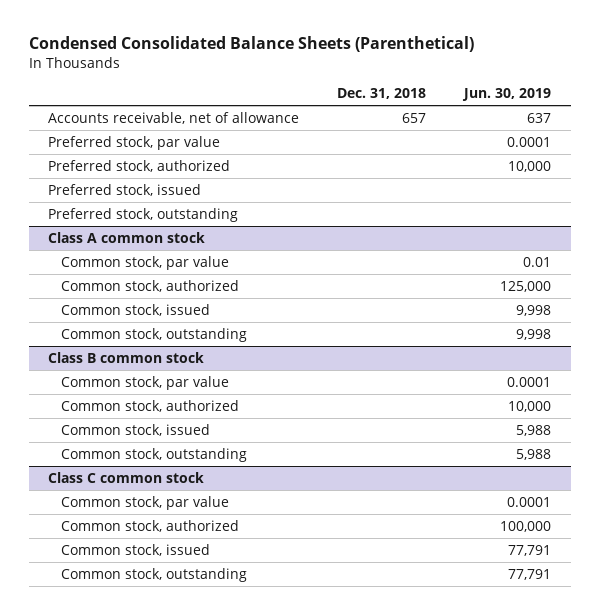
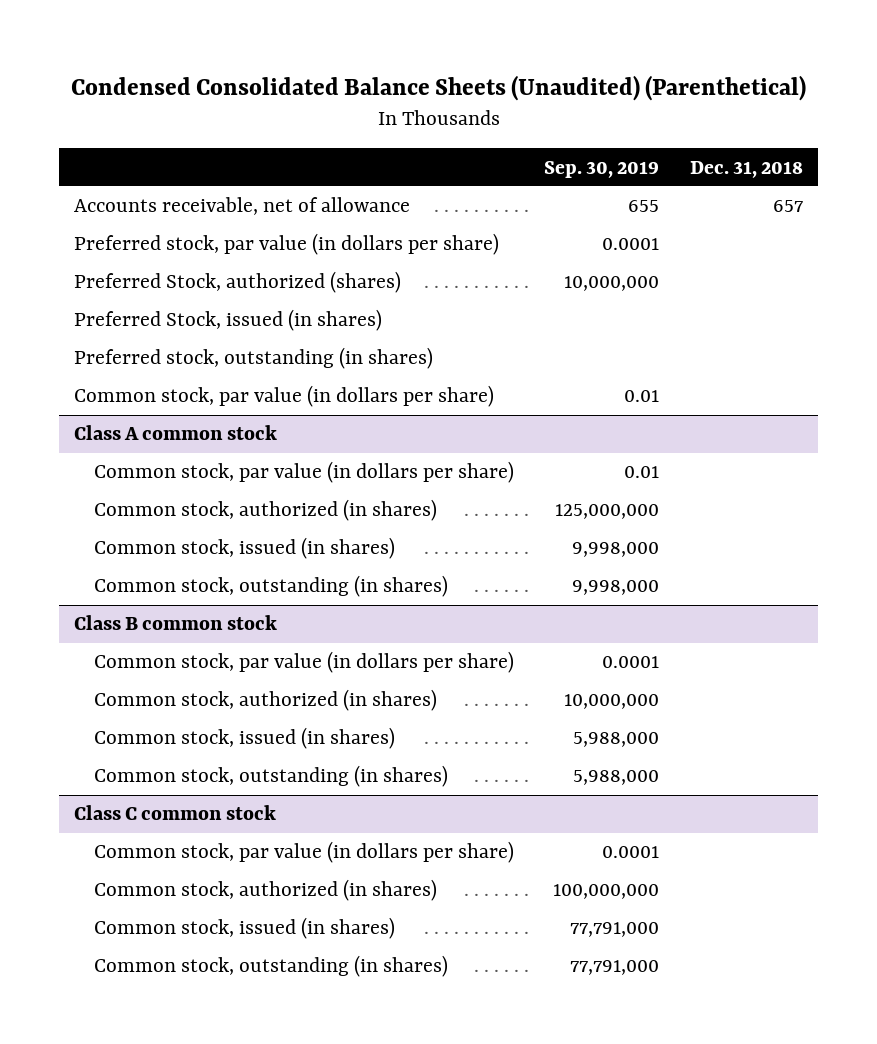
- Condensed Consolidated Balance Sheets (Parenthetical)
+ Condensed Consolidated Balance Sheets (Unaudited) (Parenthetical)
- | Dec. 31, 2018 | Jun. 30, 2019
+ | Sep. 30, 2019 | Dec. 31, 2018
- Preferred stock, par value | | 0.0001
- Preferred stock, authorized | | 10,000
- Preferred stock, issued
- Preferred stock, outstanding
+ Preferred stock, par value (in dollars per share) | 0.0001 |
+ Preferred Stock, authorized (shares) | 10,000,000 |
+ Preferred Stock, issued (in shares)
+ Preferred stock, outstanding (in shares)
+ Common stock, par value (in dollars per share) | 0.01 |
@ Class A common stock
- Common stock, par value | | 0.01
- Common stock, authorized | | 125,000
- Common stock, issued | | 9,998
- Common stock, outstanding | | 9,998
+ Common stock, par value (in dollars per share) | 0.01 |
+ Common stock, authorized (in shares) | 125,000,000 |
+ Common stock, issued (in shares) | 9,998,000 |
+ Common stock, outstanding (in shares) | 9,998,000 |
@ Class B common stock
- Common stock, par value | | 0.0001
- Common stock, authorized | | 10,000
- Common stock, issued | | 5,988
- Common stock, outstanding | | 5,988
+ Common stock, par value (in dollars per share) | 0.0001 |
+ Common stock, authorized (in shares) | 10,000,000 |
+ Common stock, issued (in shares) | 5,988,000 |
+ Common stock, outstanding (in shares) | 5,988,000 |
@ Class C common stock
- Common stock, par value | | 0.0001
- Common stock, authorized | | 100,000
- Common stock, issued | | 77,791
- Common stock, outstanding | | 77,791
+ Common stock, par value (in dollars per share) | 0.0001 |
+ Common stock, authorized (in shares) | 100,000,000 |
+ Common stock, issued (in shares) | 77,791,000 |
+ Common stock, outstanding (in shares) | 77,791,000 |

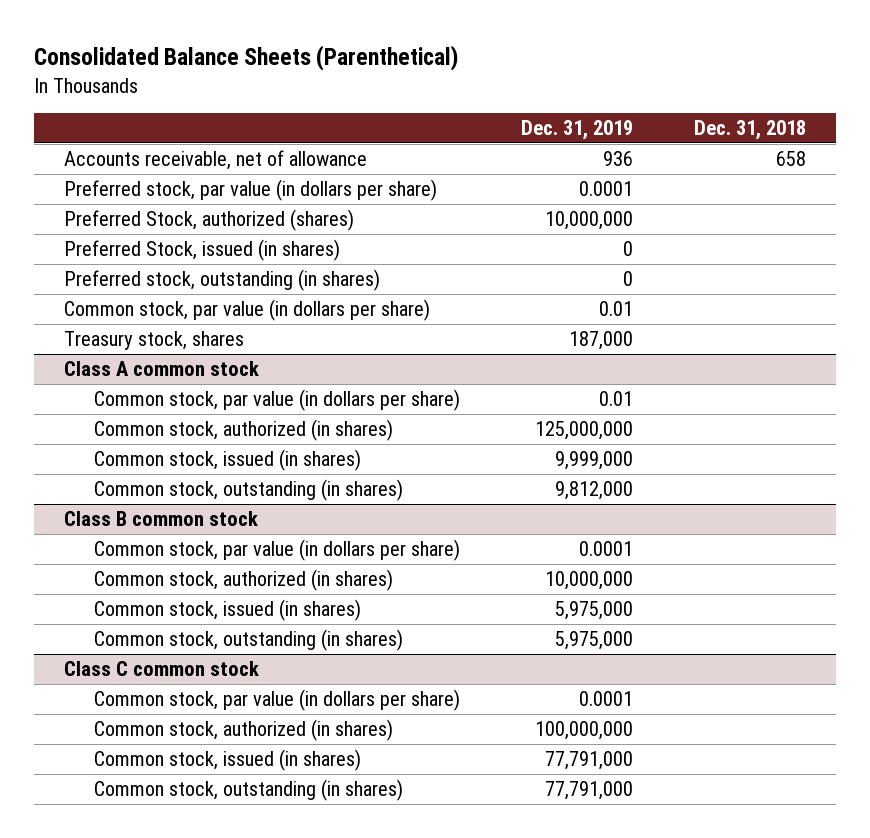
- Condensed Consolidated Balance Sheets (Unaudited) (Parenthetical)
+ Consolidated Balance Sheets (Parenthetical)
- | Sep. 30, 2019 | Dec. 31, 2018
+ | Dec. 31, 2019 | Dec. 31, 2018
- Accounts receivable, net of allowance | 655 | 657
+ Accounts receivable, net of allowance | 936 | 658
+ Treasury stock, shares | 187,000 |

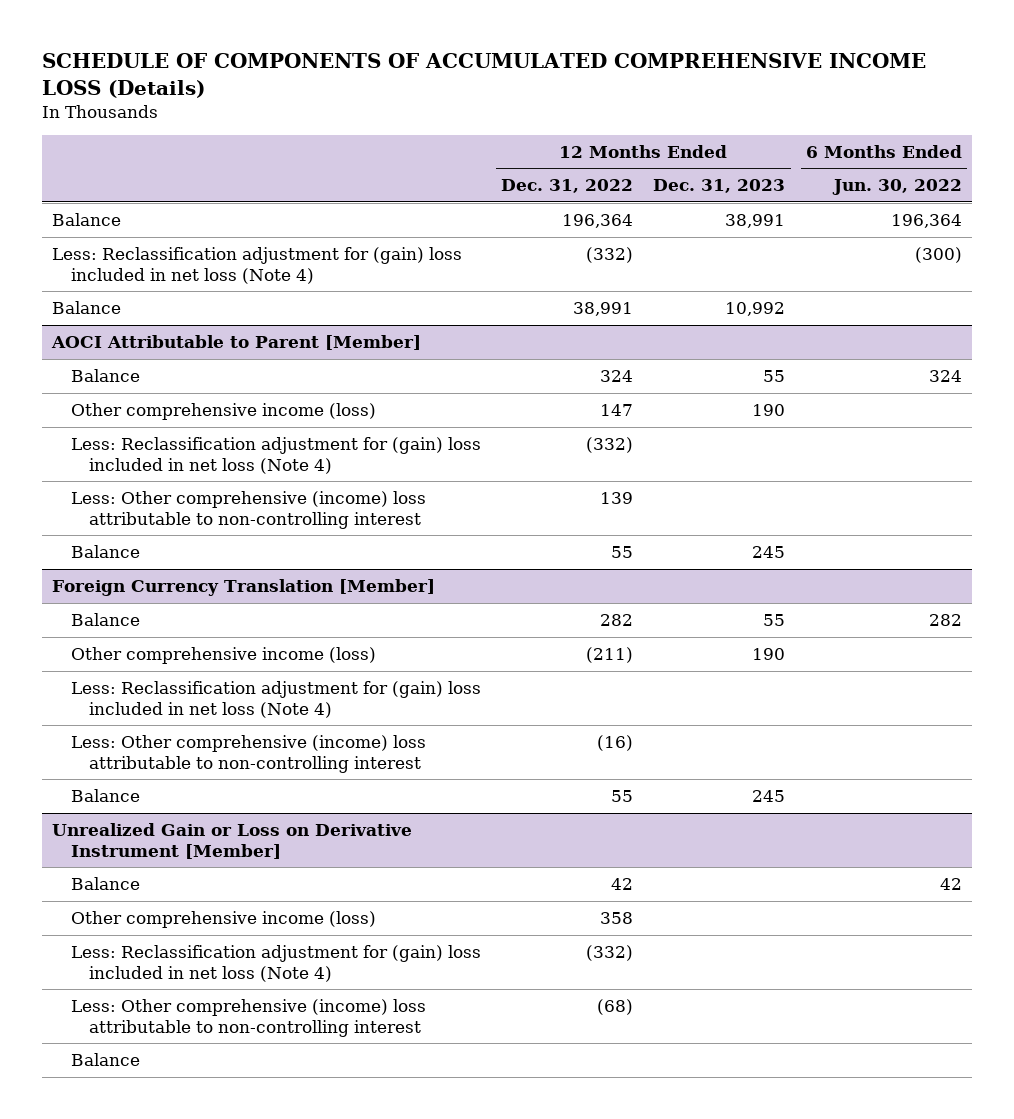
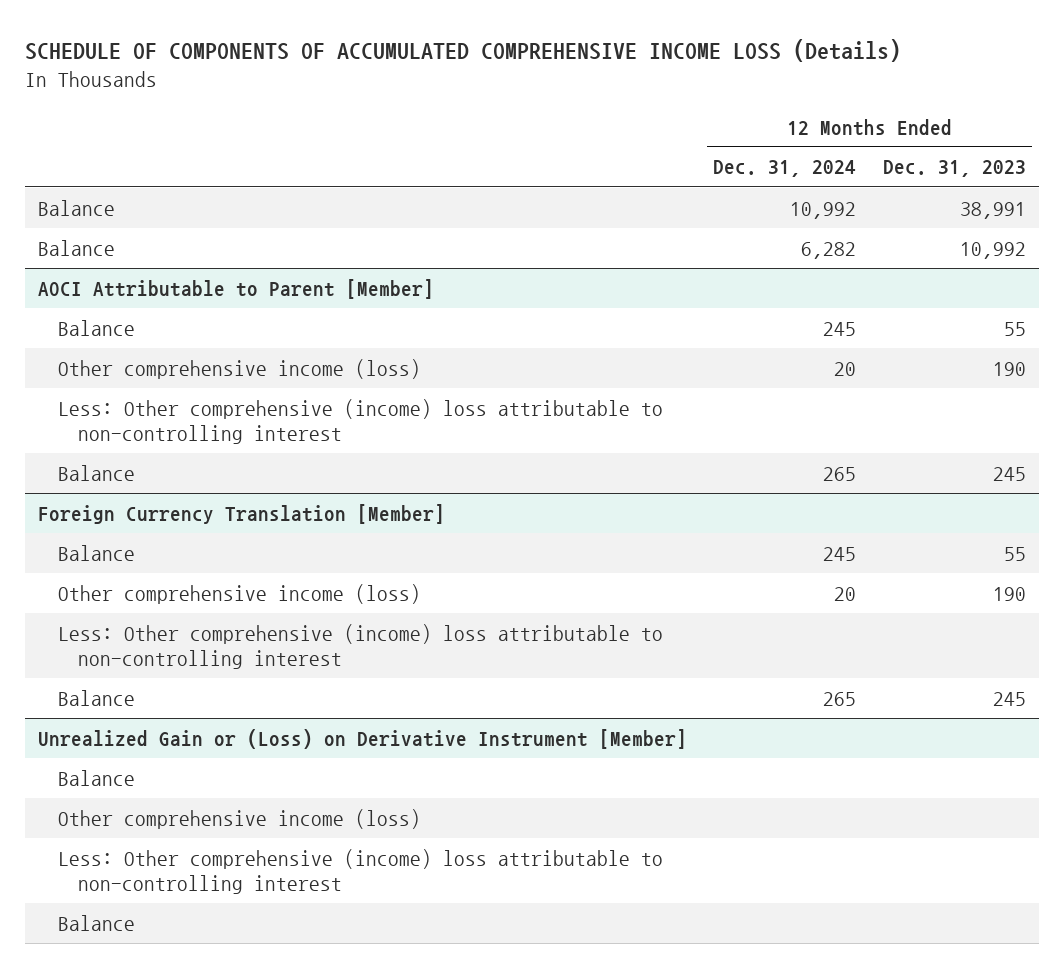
- | 12 Months Ended Dec. 31, 2022 | 12 Months Ended Dec. 31, 2023 | 6 Months Ended Jun. 30, 2022
+ | 12 Months Ended Dec. 31, 2024 | 12 Months Ended Dec. 31, 2023
- Less: Reclassification adjustment for (gain) loss included in net loss (Note 4) | (332) | | (300)
@ AOCI Attributable to Parent [Member]
- Less: Reclassification adjustment for (gain) loss included in net loss (Note 4) | (332) | |
@ Foreign Currency Translation [Member]
- Less: Reclassification adjustment for (gain) loss included in net loss (Note 4)
- Unrealized Gain or Loss on Derivative Instrument [Member]
+ Unrealized Gain or (Loss) on Derivative Instrument [Member]
- Less: Reclassification adjustment for (gain) loss included in net loss (Note 4) | (332) | |

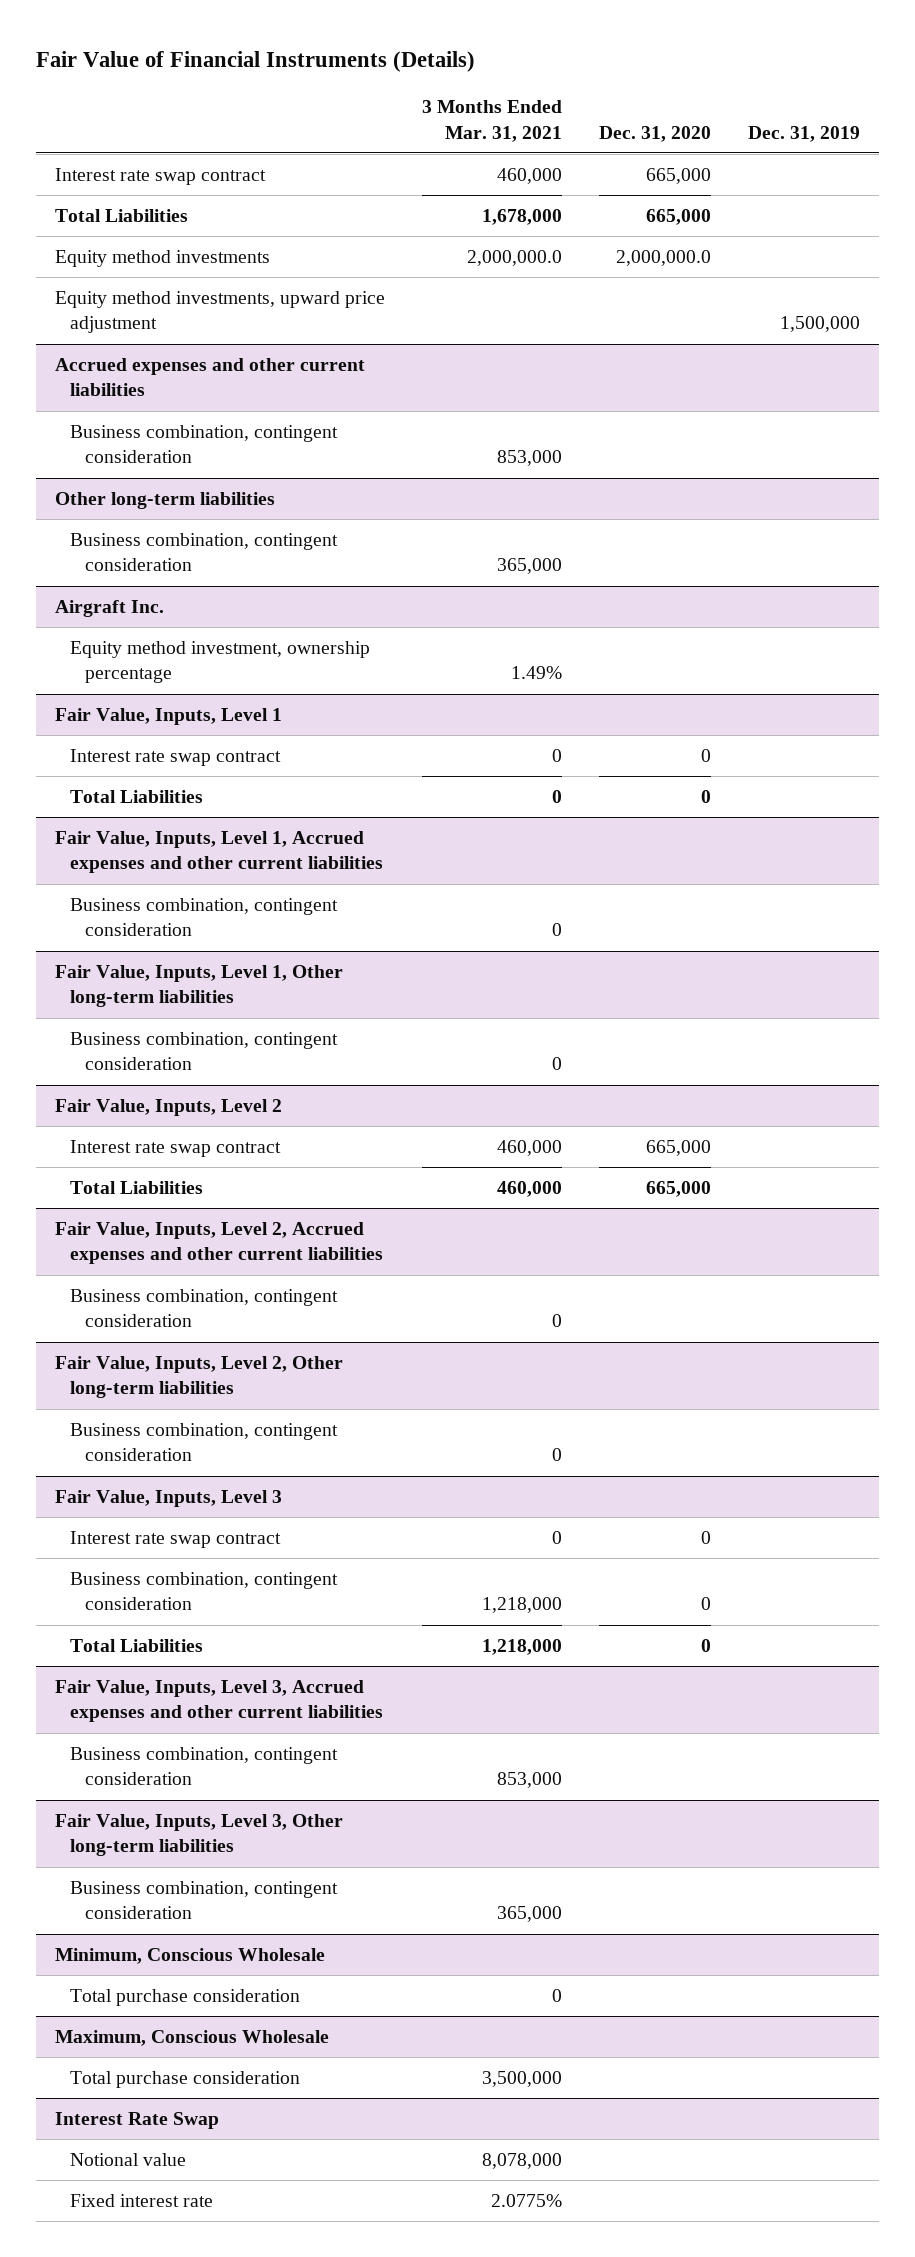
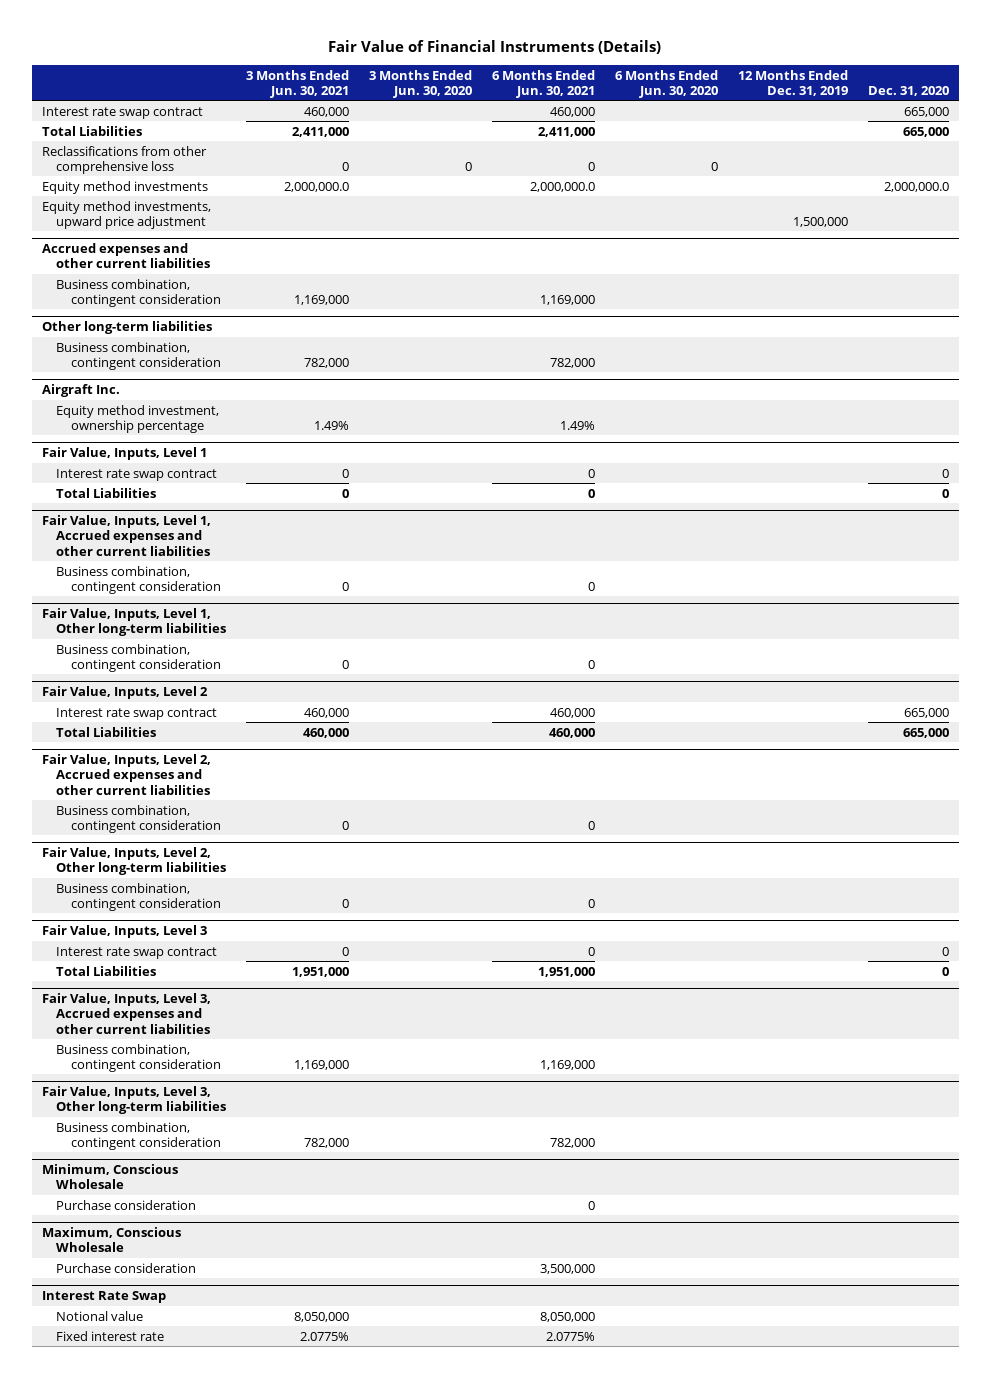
- | 3 Months Ended Mar. 31, 2021 | Dec. 31, 2020 | Dec. 31, 2019
+ | 3 Months Ended Jun. 30, 2021 | 3 Months Ended Jun. 30, 2020 | 6 Months Ended Jun. 30, 2021 | 6 Months Ended Jun. 30, 2020 | 12 Months Ended Dec. 31, 2019 | Dec. 31, 2020
+ Reclassifications from other comprehensive loss | 0 | 0 | 0 | 0 | |
@ Fair Value, Inputs, Level 3
- Business combination, contingent consideration | 1,218,000 | 0 |
@ Minimum, Conscious Wholesale
- Total purchase consideration | 0 | |
+ Purchase consideration | | | 0 | | |
@ Maximum, Conscious Wholesale
- Total purchase consideration | 3,500,000 | |
+ Purchase consideration | | | 3,500,000 | | |

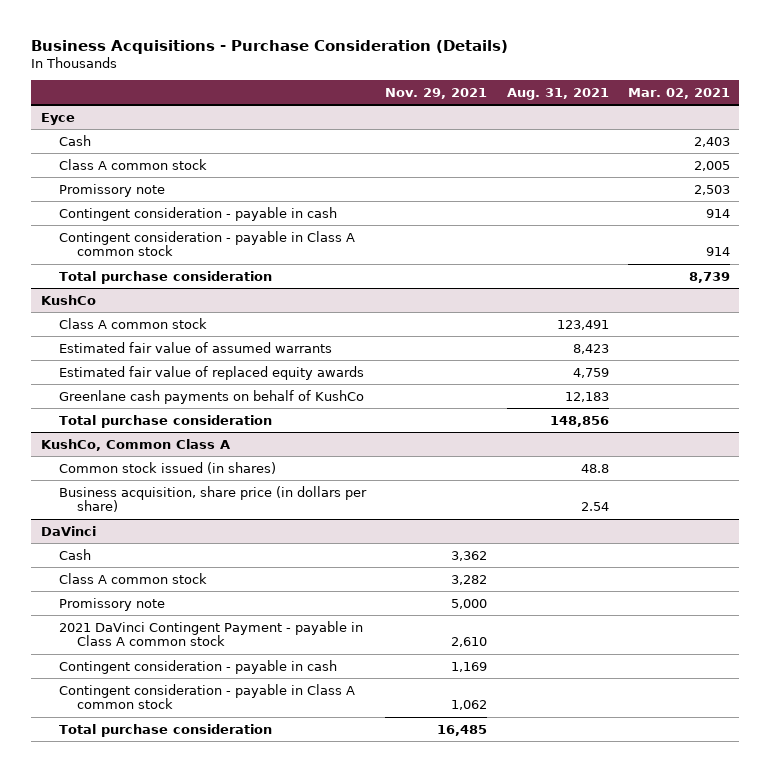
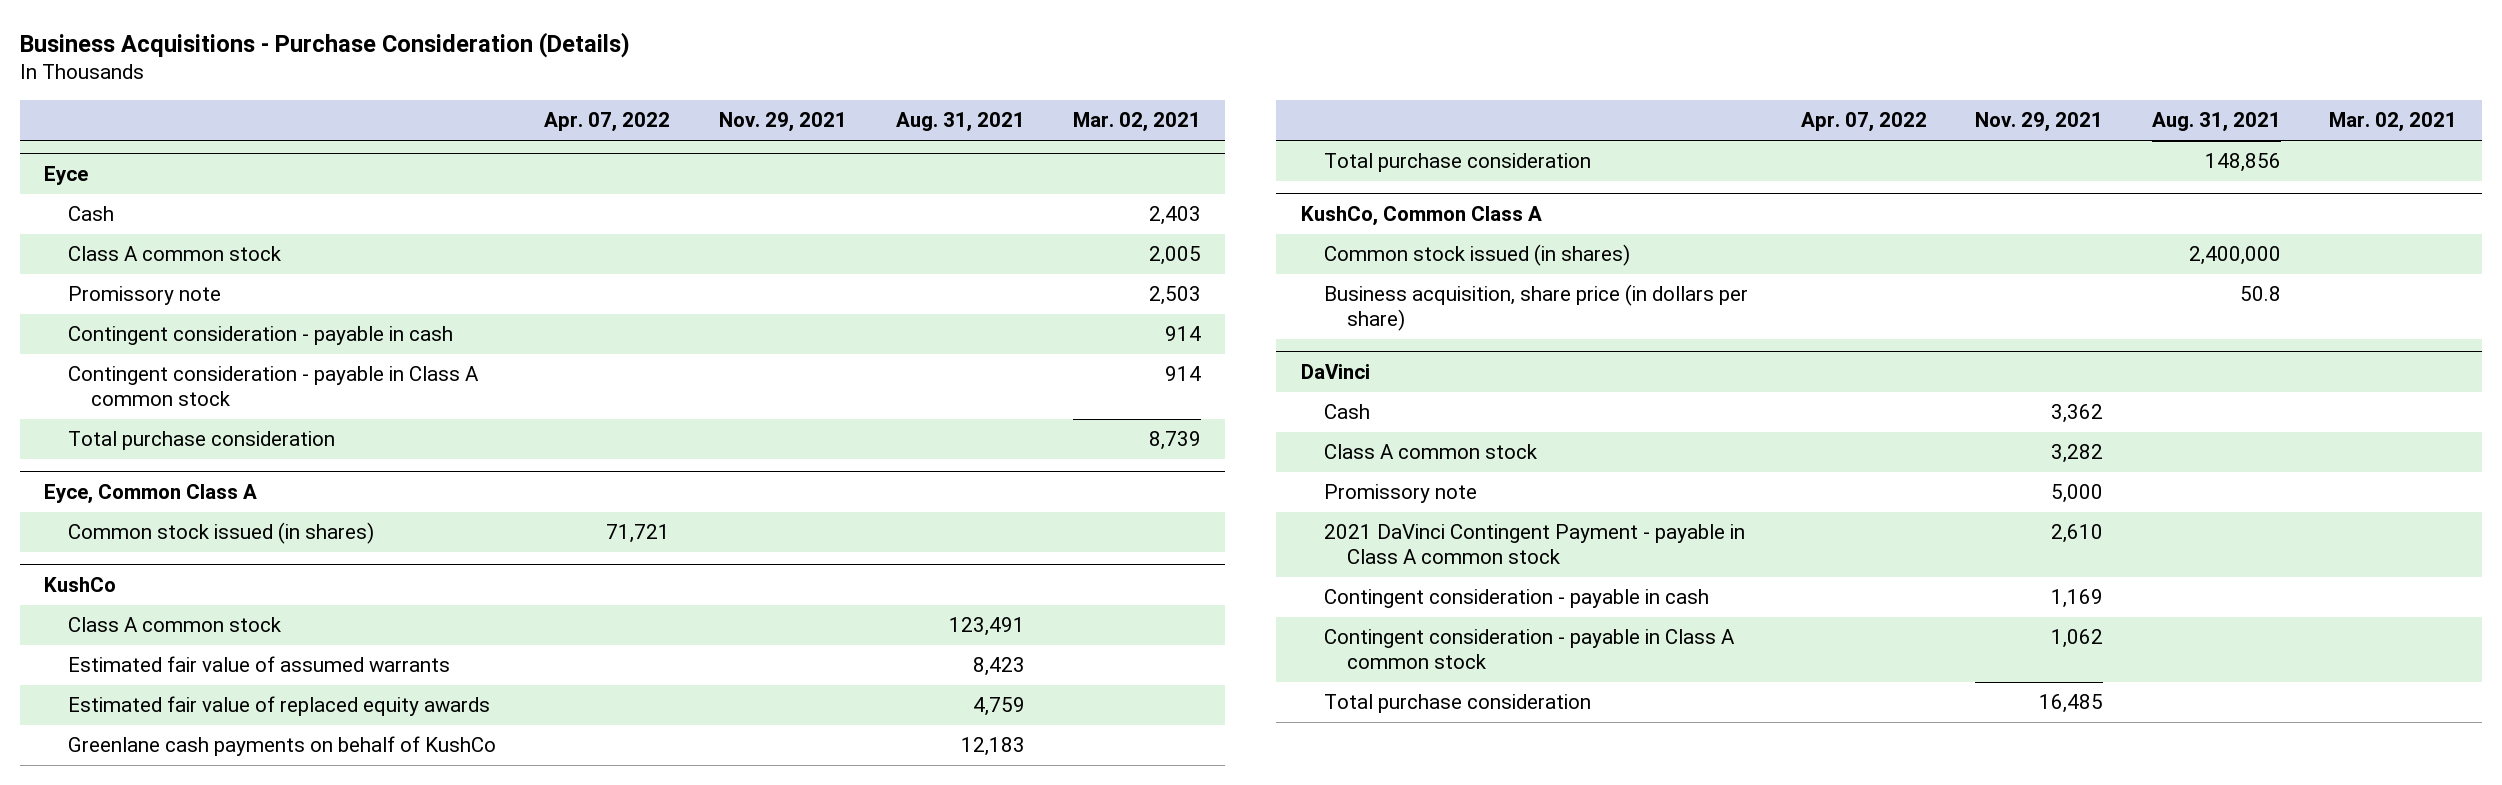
- | Nov. 29, 2021 | Aug. 31, 2021 | Mar. 02, 2021
+ | Apr. 07, 2022 | Nov. 29, 2021 | Aug. 31, 2021 | Mar. 02, 2021
+ Eyce, Common Class A
+ Common stock issued (in shares) | 71,721 | | |
@ KushCo, Common Class A
- Common stock issued (in shares) | | 48.8 |
- Business acquisition, share price (in dollars per share) | | 2.54 |
+ Common stock issued (in shares) | | | 2,400,000 |
+ Business acquisition, share price (in dollars per share) | | | 50.8 |

